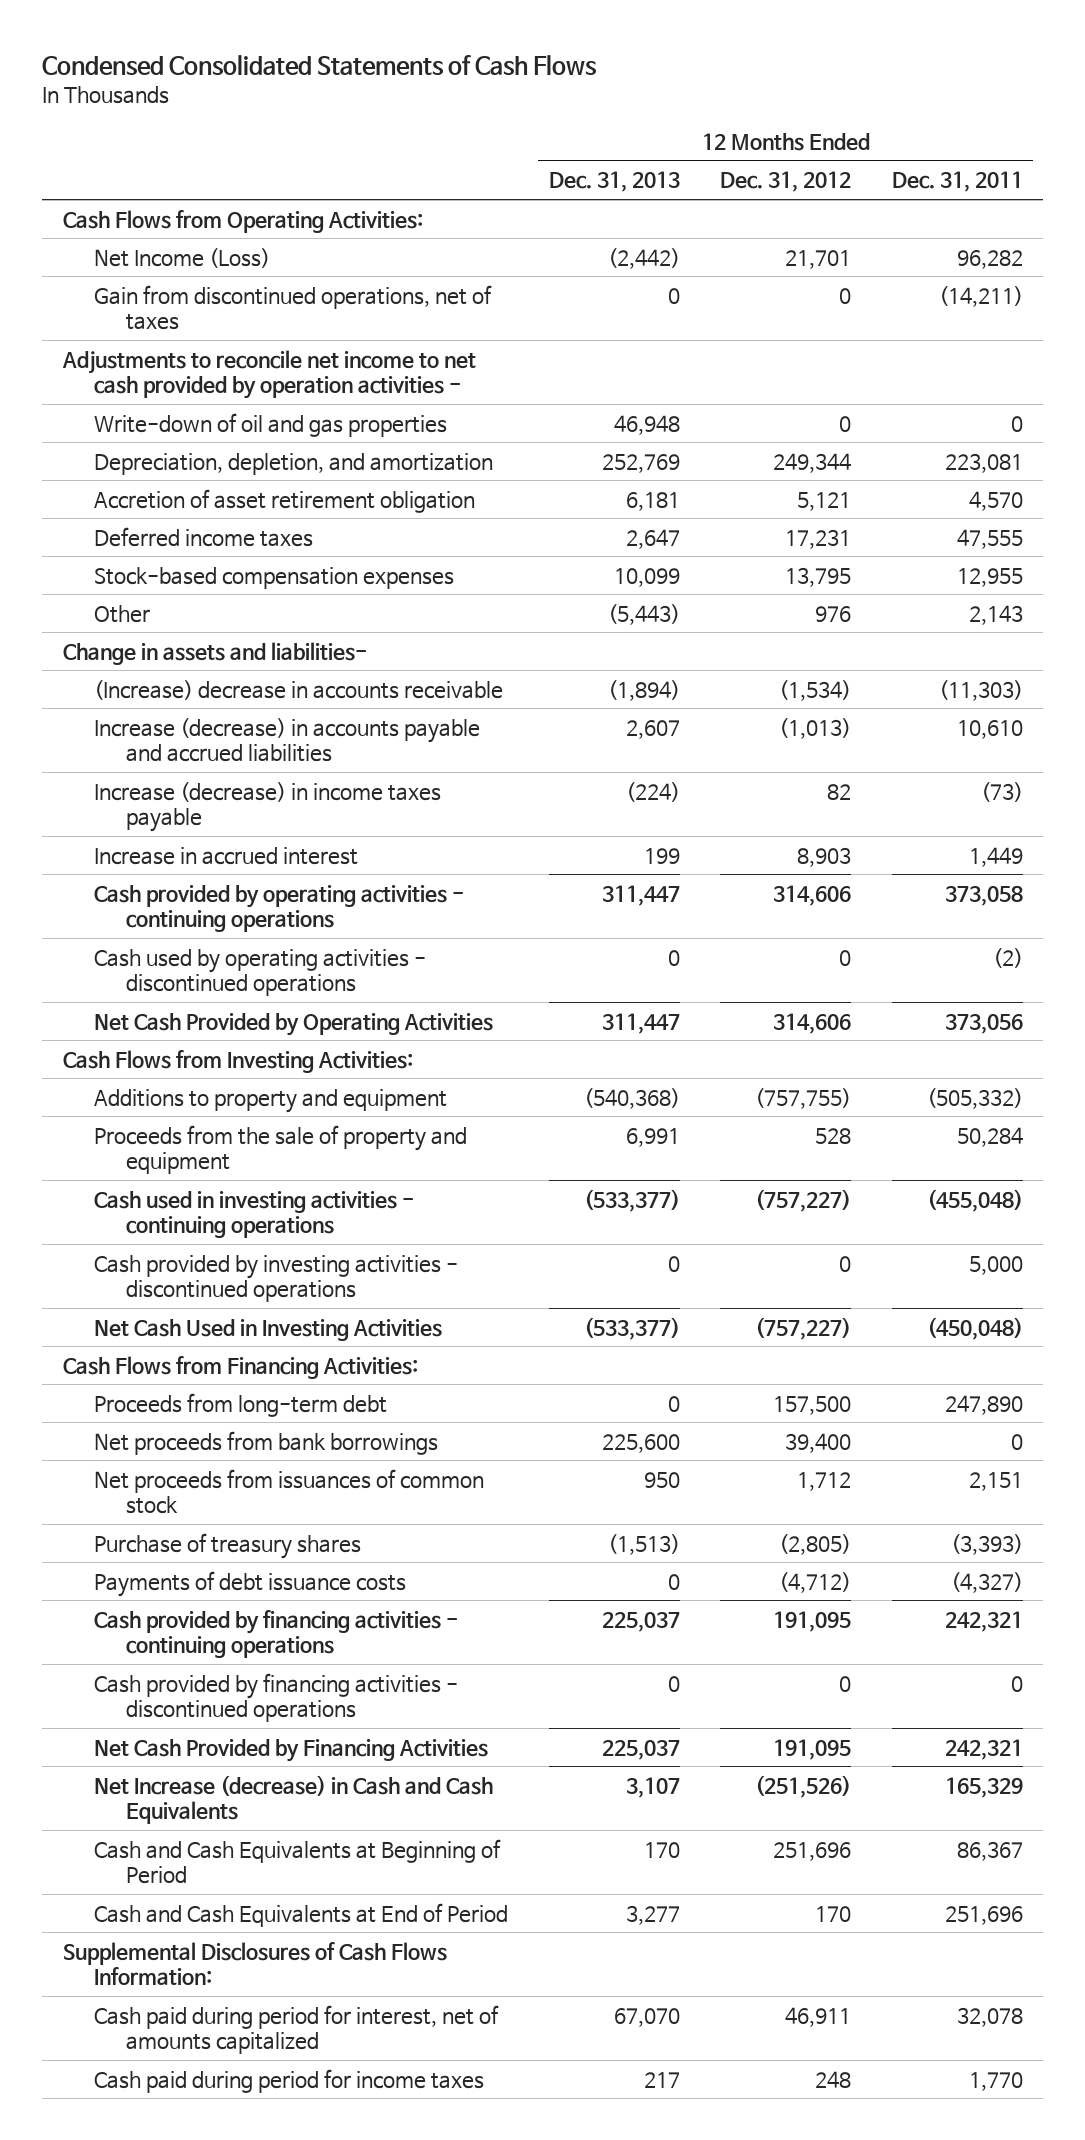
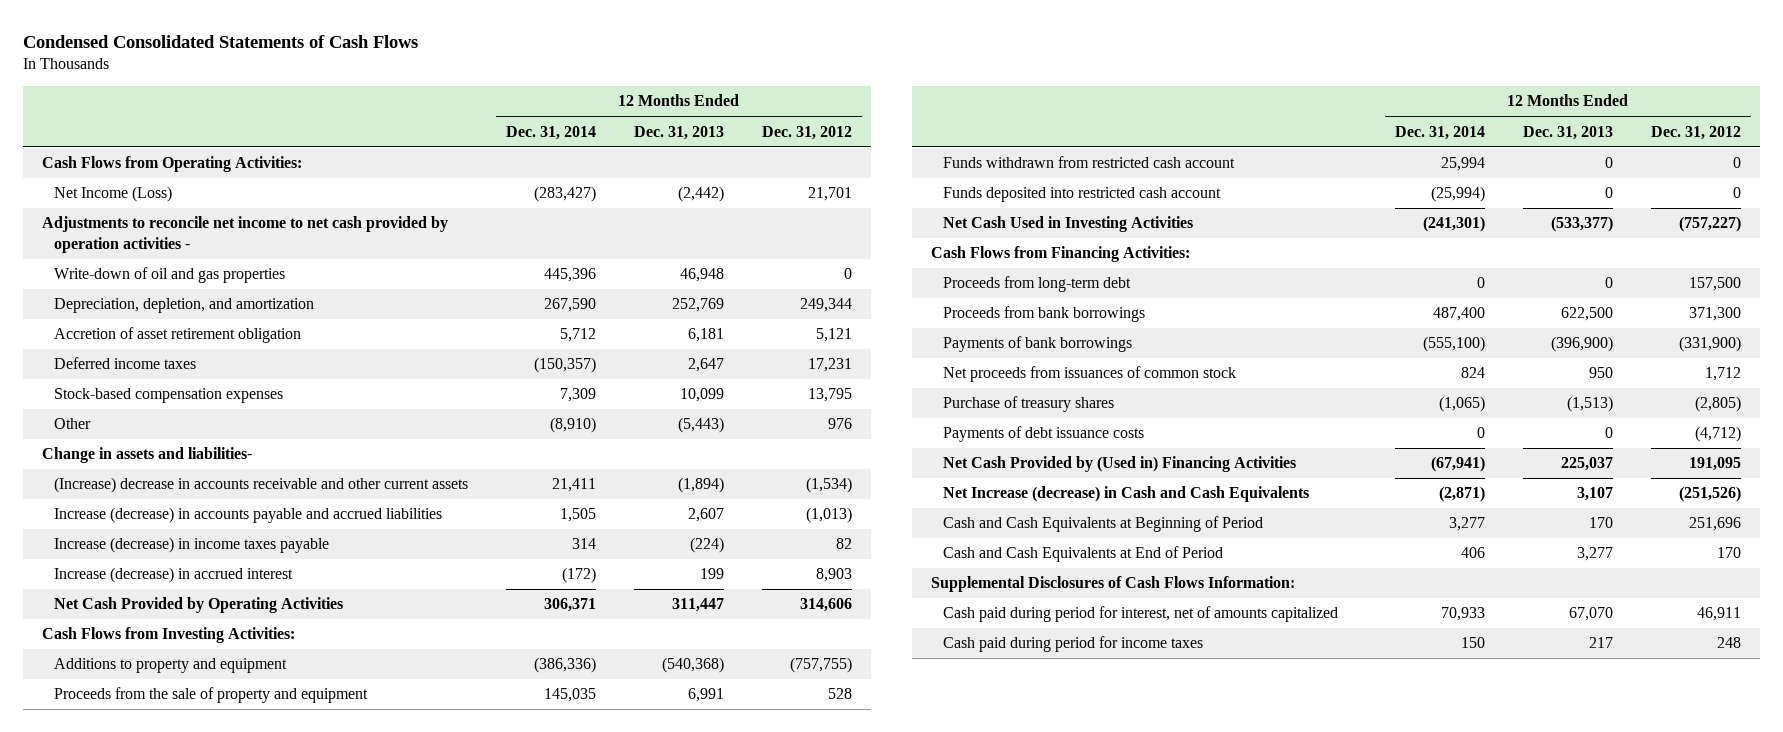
- | 12 Months Ended Dec. 31, 2013 | 12 Months Ended Dec. 31, 2012 | 12 Months Ended Dec. 31, 2011
+ | 12 Months Ended Dec. 31, 2014 | 12 Months Ended Dec. 31, 2013 | 12 Months Ended Dec. 31, 2012
- Gain from discontinued operations, net of taxes | 0 | 0 | (14,211)
- (Increase) decrease in accounts receivable | (1,894) | (1,534) | (11,303)
+ (Increase) decrease in accounts receivable and other current assets | 21,411 | (1,894) | (1,534)
- Increase in accrued interest | 199 | 8,903 | 1,449
- Cash provided by operating activities - continuing operations | 311,447 | 314,606 | 373,058
- Cash used by operating activities - discontinued operations | 0 | 0 | (2)
+ Increase (decrease) in accrued interest | (172) | 199 | 8,903
- Cash used in investing activities - continuing operations | (533,377) | (757,227) | (455,048)
- Cash provided by investing activities - discontinued operations | 0 | 0 | 5,000
+ Funds withdrawn from restricted cash account | 25,994 | 0 | 0
+ Funds deposited into restricted cash account | (25,994) | 0 | 0
- Net proceeds from bank borrowings | 225,600 | 39,400 | 0
+ Proceeds from bank borrowings | 487,400 | 622,500 | 371,300
+ Payments of bank borrowings | (555,100) | (396,900) | (331,900)
- Cash provided by financing activities - continuing operations | 225,037 | 191,095 | 242,321
- Cash provided by financing activities - discontinued operations | 0 | 0 | 0
- Net Cash Provided by Financing Activities | 225,037 | 191,095 | 242,321
+ Net Cash Provided by (Used in) Financing Activities | (67,941) | 225,037 | 191,095

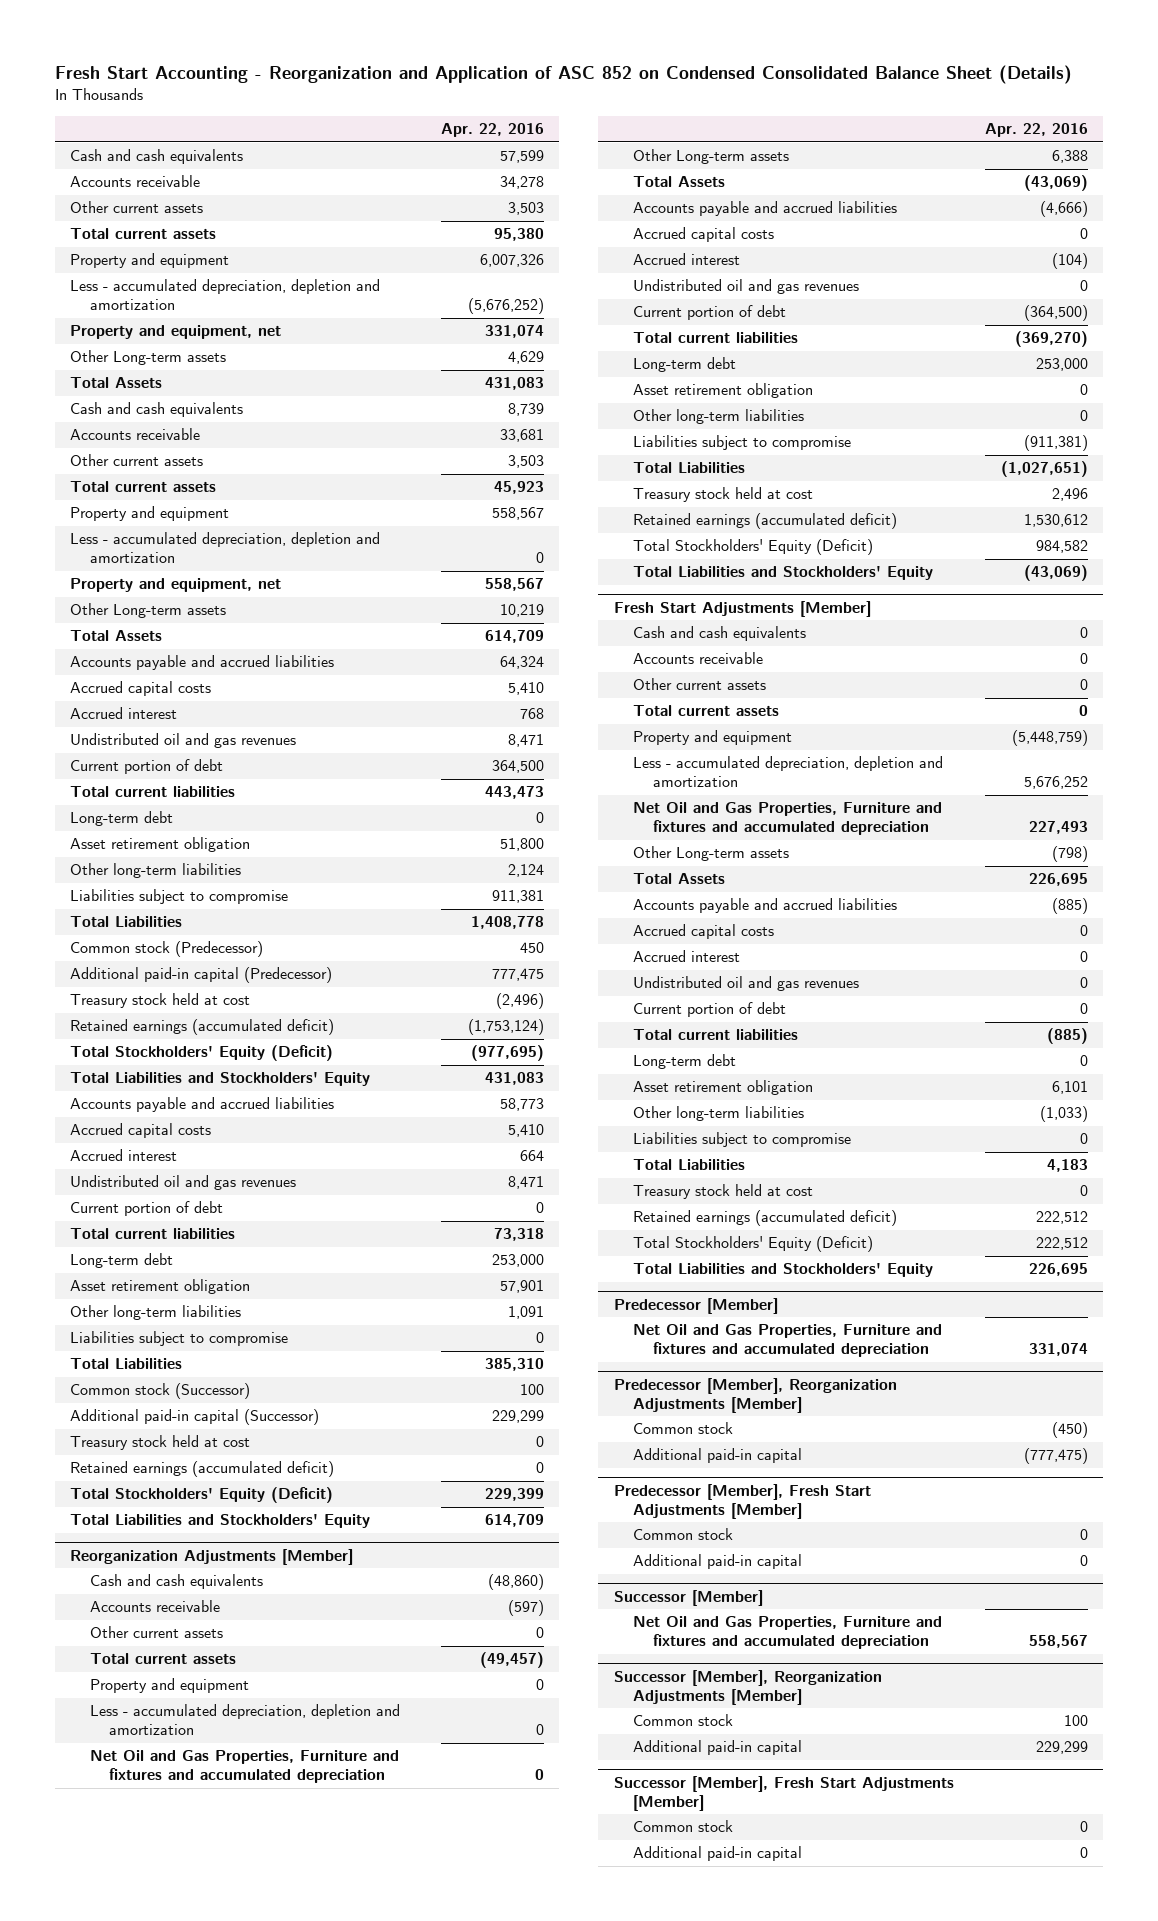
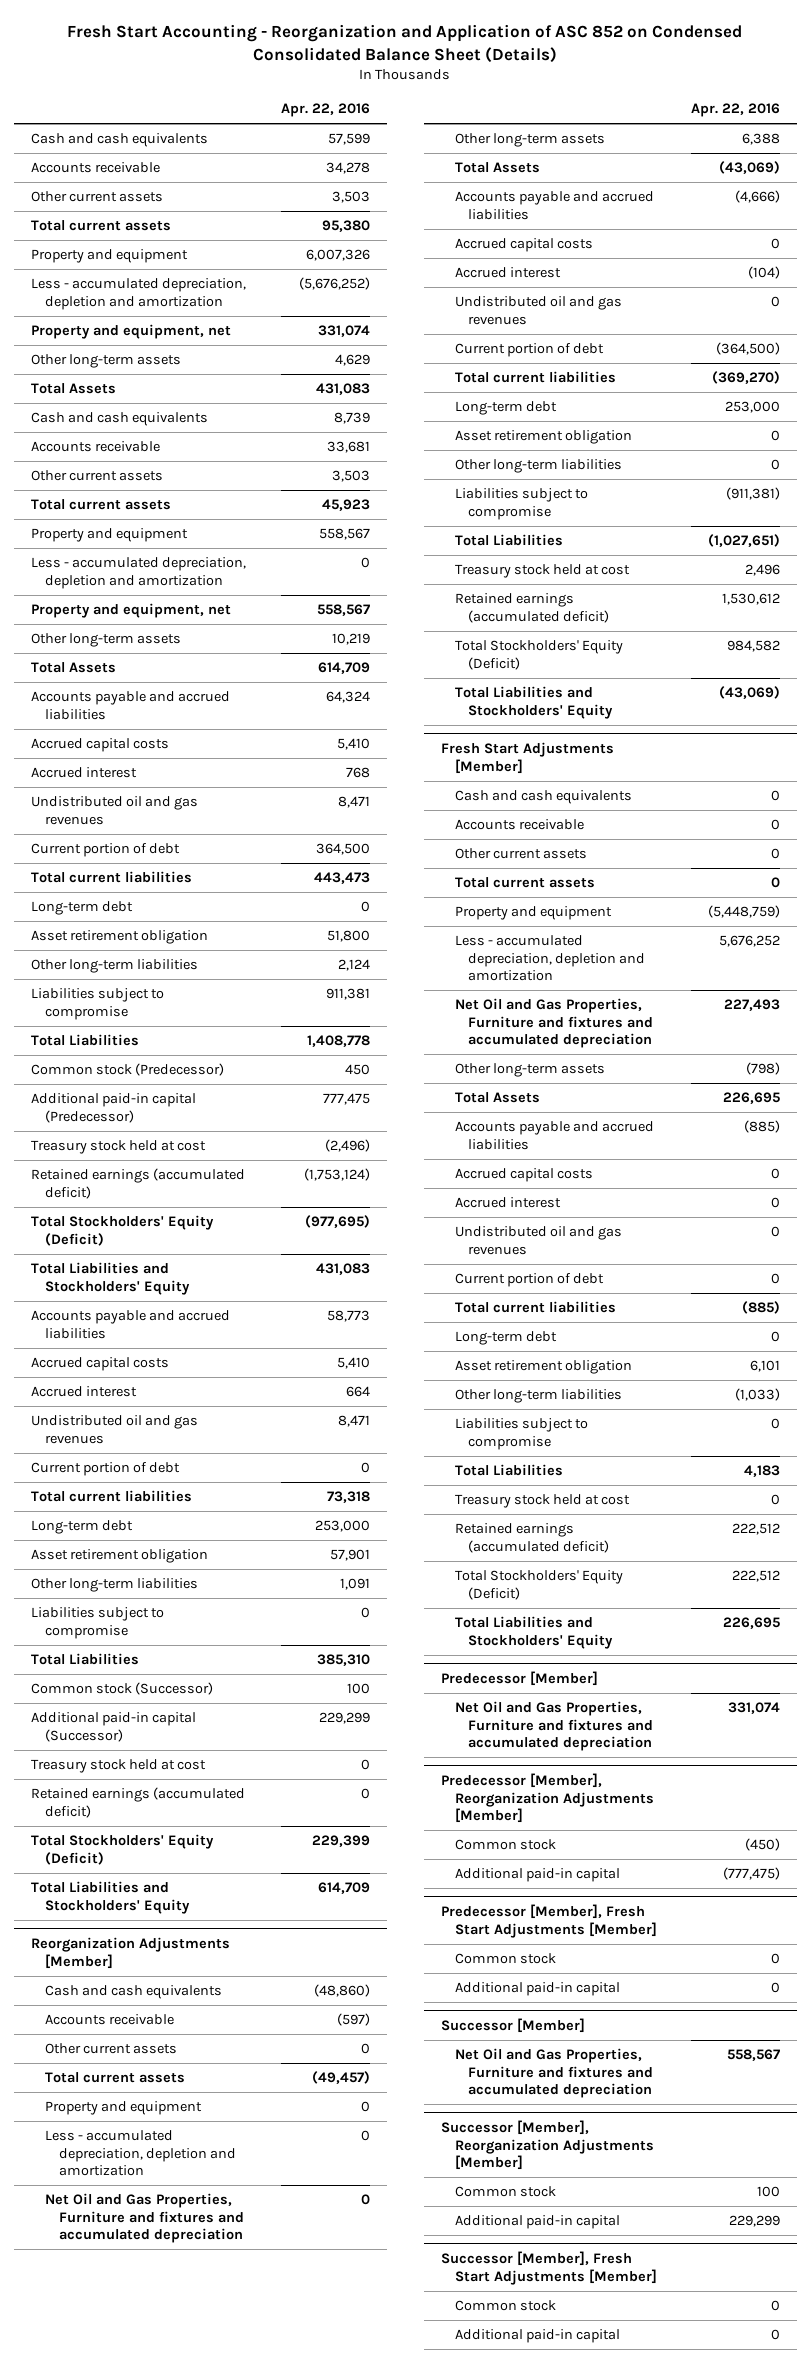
- Other Long-term assets | 4,629
+ Other long-term assets | 4,629
- Other Long-term assets | 10,219
+ Other long-term assets | 10,219
@ Reorganization Adjustments [Member]
- Other Long-term assets | 6,388
+ Other long-term assets | 6,388
@ Fresh Start Adjustments [Member]
- Other Long-term assets | (798)
+ Other long-term assets | (798)

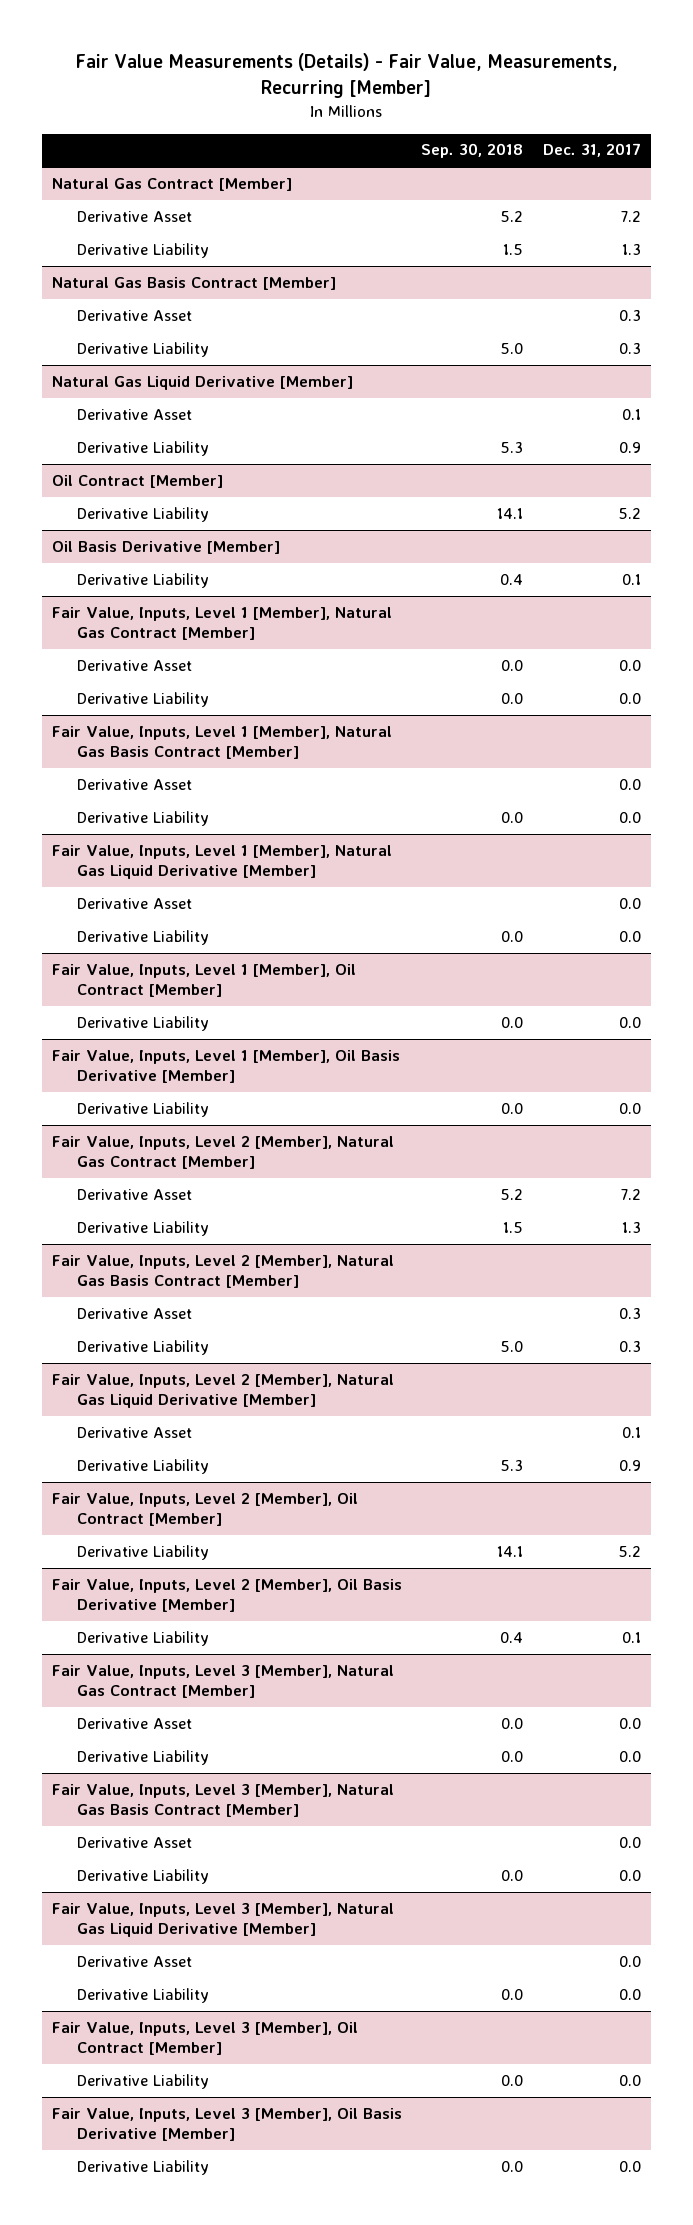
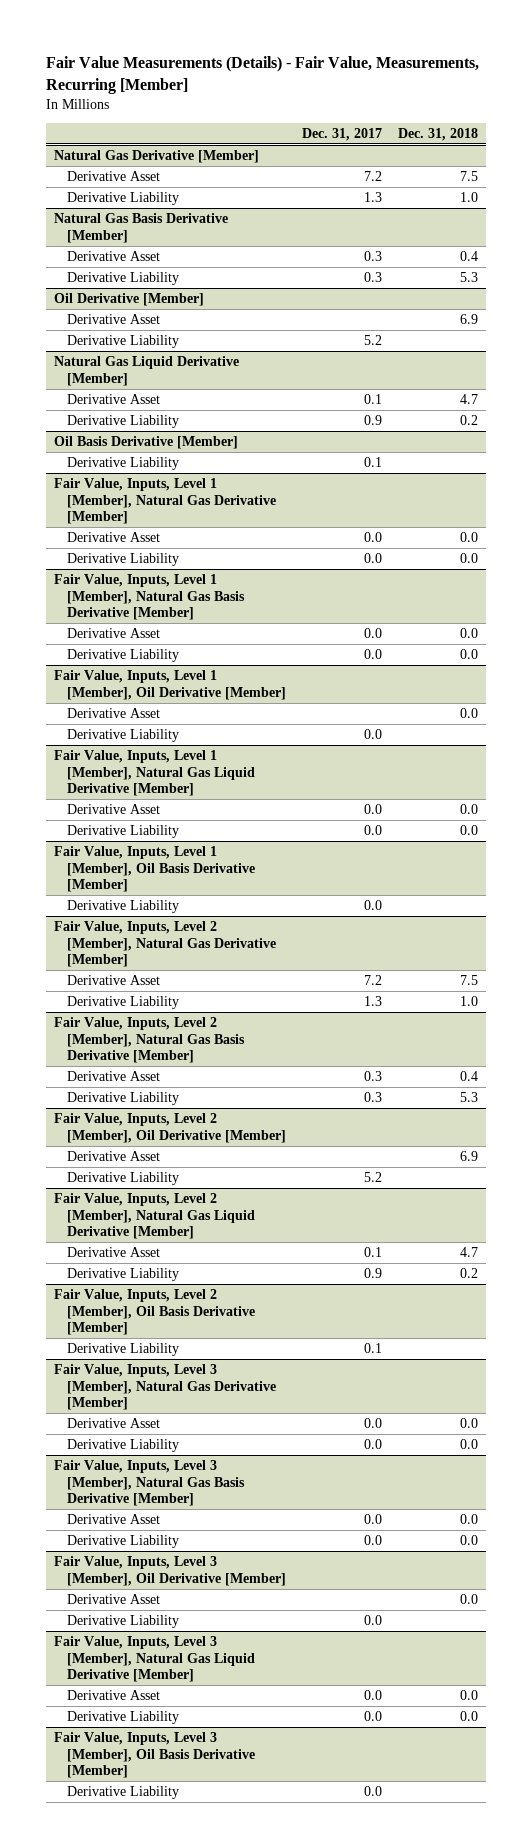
- | Sep. 30, 2018 | Dec. 31, 2017
+ | Dec. 31, 2017 | Dec. 31, 2018
- Natural Gas Contract [Member]
+ Natural Gas Derivative [Member]
- Natural Gas Basis Contract [Member]
+ Natural Gas Basis Derivative [Member]
+ Oil Derivative [Member]
+ Derivative Asset | | 6.9
+ Derivative Liability | 5.2 |
- Oil Contract [Member]
- Derivative Liability | 14.1 | 5.2
- Fair Value, Inputs, Level 1 [Member], Natural Gas Contract [Member]
+ Fair Value, Inputs, Level 1 [Member], Natural Gas Derivative [Member]
- Fair Value, Inputs, Level 1 [Member], Natural Gas Basis Contract [Member]
+ Fair Value, Inputs, Level 1 [Member], Natural Gas Basis Derivative [Member]
+ Fair Value, Inputs, Level 1 [Member], Oil Derivative [Member]
+ Derivative Asset | | 0.0
+ Derivative Liability | 0.0 |
- Fair Value, Inputs, Level 1 [Member], Oil Contract [Member]
- Derivative Liability | 0.0 | 0.0
- Fair Value, Inputs, Level 2 [Member], Natural Gas Contract [Member]
+ Fair Value, Inputs, Level 2 [Member], Natural Gas Derivative [Member]
- Fair Value, Inputs, Level 2 [Member], Natural Gas Basis Contract [Member]
+ Fair Value, Inputs, Level 2 [Member], Natural Gas Basis Derivative [Member]
+ Fair Value, Inputs, Level 2 [Member], Oil Derivative [Member]
+ Derivative Asset | | 6.9
+ Derivative Liability | 5.2 |
- Fair Value, Inputs, Level 2 [Member], Oil Contract [Member]
- Derivative Liability | 14.1 | 5.2
- Fair Value, Inputs, Level 3 [Member], Natural Gas Contract [Member]
+ Fair Value, Inputs, Level 3 [Member], Natural Gas Derivative [Member]
- Fair Value, Inputs, Level 3 [Member], Natural Gas Basis Contract [Member]
+ Fair Value, Inputs, Level 3 [Member], Natural Gas Basis Derivative [Member]
+ Fair Value, Inputs, Level 3 [Member], Oil Derivative [Member]
+ Derivative Asset | | 0.0
+ Derivative Liability | 0.0 |
- Fair Value, Inputs, Level 3 [Member], Oil Contract [Member]
- Derivative Liability | 0.0 | 0.0

